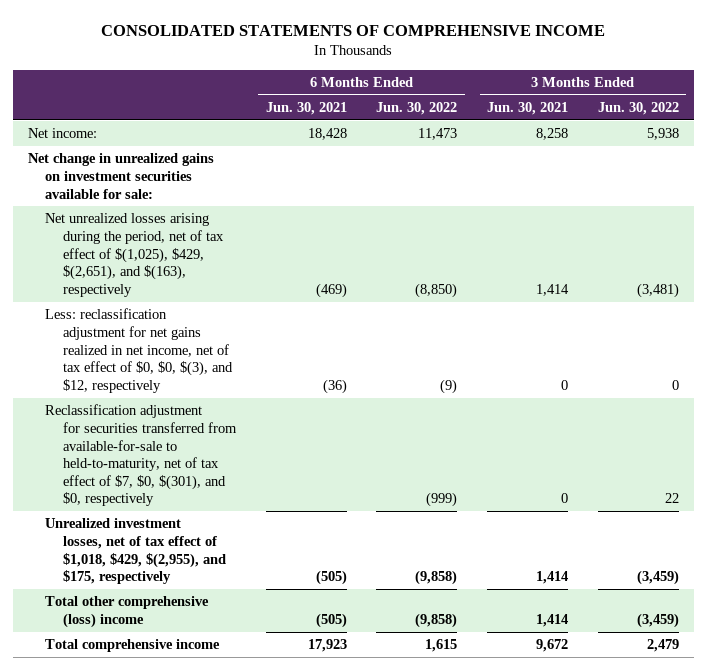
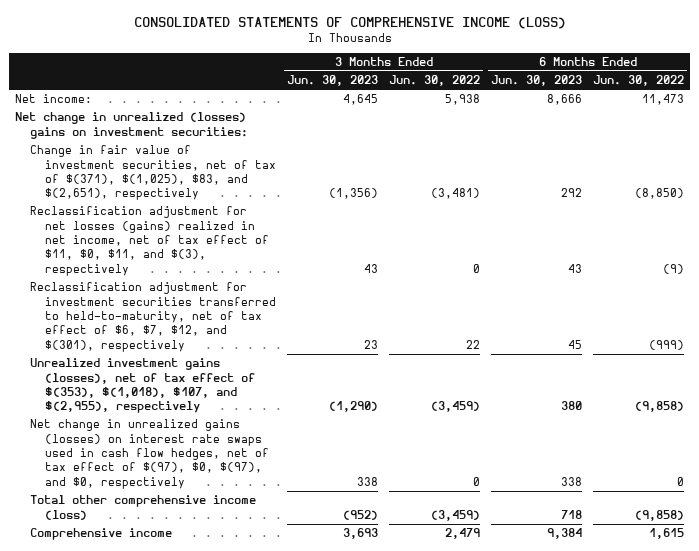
- CONSOLIDATED STATEMENTS OF COMPREHENSIVE INCOME
+ CONSOLIDATED STATEMENTS OF COMPREHENSIVE INCOME (LOSS)
- | 6 Months Ended Jun. 30, 2021 | 6 Months Ended Jun. 30, 2022 | 3 Months Ended Jun. 30, 2021 | 3 Months Ended Jun. 30, 2022
+ | 3 Months Ended Jun. 30, 2023 | 3 Months Ended Jun. 30, 2022 | 6 Months Ended Jun. 30, 2023 | 6 Months Ended Jun. 30, 2022
- Net change in unrealized gains on investment securities available for sale:
- Net unrealized losses arising during the period, net of tax effect of $(1,025), $429, $(2,651), and $(163), respectively | (469) | (8,850) | 1,414 | (3,481)
- Less: reclassification adjustment for net gains realized in net income, net of tax effect of $0, $0, $(3), and $12, respectively | (36) | (9) | 0 | 0
- Reclassification adjustment for securities transferred from available-for-sale to held-to-maturity, net of tax effect of $7, $0, $(301), and $0, respectively | | (999) | 0 | 22
- Unrealized investment losses, net of tax effect of $1,018, $429, $(2,955), and $175, respectively | (505) | (9,858) | 1,414 | (3,459)
- Total other comprehensive (loss) income | (505) | (9,858) | 1,414 | (3,459)
- Total comprehensive income | 17,923 | 1,615 | 9,672 | 2,479
+ Net change in unrealized (losses) gains on investment securities:
+ Change in fair value of investment securities, net of tax of $(371), $(1,025), $83, and $(2,651), respectively | (1,356) | (3,481) | 292 | (8,850)
+ Reclassification adjustment for net losses (gains) realized in net income, net of tax effect of $11, $0, $11, and $(3), respectively | 43 | 0 | 43 | (9)
+ Reclassification adjustment for investment securities transferred to held-to-maturity, net of tax effect of $6, $7, $12, and $(301), respectively | 23 | 22 | 45 | (999)
+ Unrealized investment gains (losses), net of tax effect of $(353), $(1,018), $107, and $(2,955), respectively | (1,290) | (3,459) | 380 | (9,858)
+ Net change in unrealized gains (losses) on interest rate swaps used in cash flow hedges, net of tax effect of $(97), $0, $(97), and $0, respectively | 338 | 0 | 338 | 0
+ Total other comprehensive income (loss) | (952) | (3,459) | 718 | (9,858)
+ Comprehensive income | 3,693 | 2,479 | 9,384 | 1,615

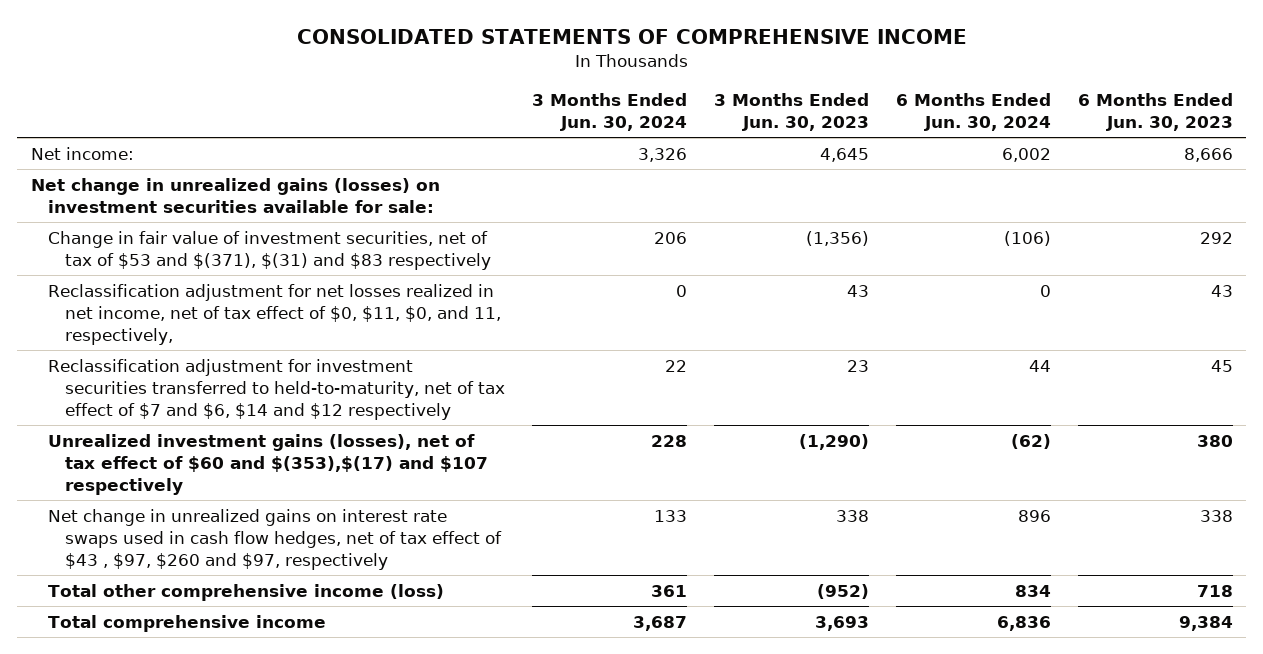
- CONSOLIDATED STATEMENTS OF COMPREHENSIVE INCOME (LOSS)
+ CONSOLIDATED STATEMENTS OF COMPREHENSIVE INCOME
- | 3 Months Ended Jun. 30, 2023 | 3 Months Ended Jun. 30, 2022 | 6 Months Ended Jun. 30, 2023 | 6 Months Ended Jun. 30, 2022
+ | 3 Months Ended Jun. 30, 2024 | 3 Months Ended Jun. 30, 2023 | 6 Months Ended Jun. 30, 2024 | 6 Months Ended Jun. 30, 2023
- Net change in unrealized (losses) gains on investment securities:
- Change in fair value of investment securities, net of tax of $(371), $(1,025), $83, and $(2,651), respectively | (1,356) | (3,481) | 292 | (8,850)
- Reclassification adjustment for net losses (gains) realized in net income, net of tax effect of $11, $0, $11, and $(3), respectively | 43 | 0 | 43 | (9)
- Reclassification adjustment for investment securities transferred to held-to-maturity, net of tax effect of $6, $7, $12, and $(301), respectively | 23 | 22 | 45 | (999)
- Unrealized investment gains (losses), net of tax effect of $(353), $(1,018), $107, and $(2,955), respectively | (1,290) | (3,459) | 380 | (9,858)
- Net change in unrealized gains (losses) on interest rate swaps used in cash flow hedges, net of tax effect of $(97), $0, $(97), and $0, respectively | 338 | 0 | 338 | 0
+ Net change in unrealized gains (losses) on investment securities available for sale:
+ Change in fair value of investment securities, net of tax of $53 and $(371), $(31) and $83 respectively | 206 | (1,356) | (106) | 292
+ Reclassification adjustment for net losses realized in net income, net of tax effect of $0, $11, $0, and 11, respectively, | 0 | 43 | 0 | 43
+ Reclassification adjustment for investment securities transferred to held-to-maturity, net of tax effect of $7 and $6, $14 and $12 respectively | 22 | 23 | 44 | 45
+ Unrealized investment gains (losses), net of tax effect of $60 and $(353),$(17) and $107 respectively | 228 | (1,290) | (62) | 380
+ Net change in unrealized gains on interest rate swaps used in cash flow hedges, net of tax effect of $43 , $97, $260 and $97, respectively | 133 | 338 | 896 | 338
- Comprehensive income | 3,693 | 2,479 | 9,384 | 1,615
+ Total comprehensive income | 3,687 | 3,693 | 6,836 | 9,384

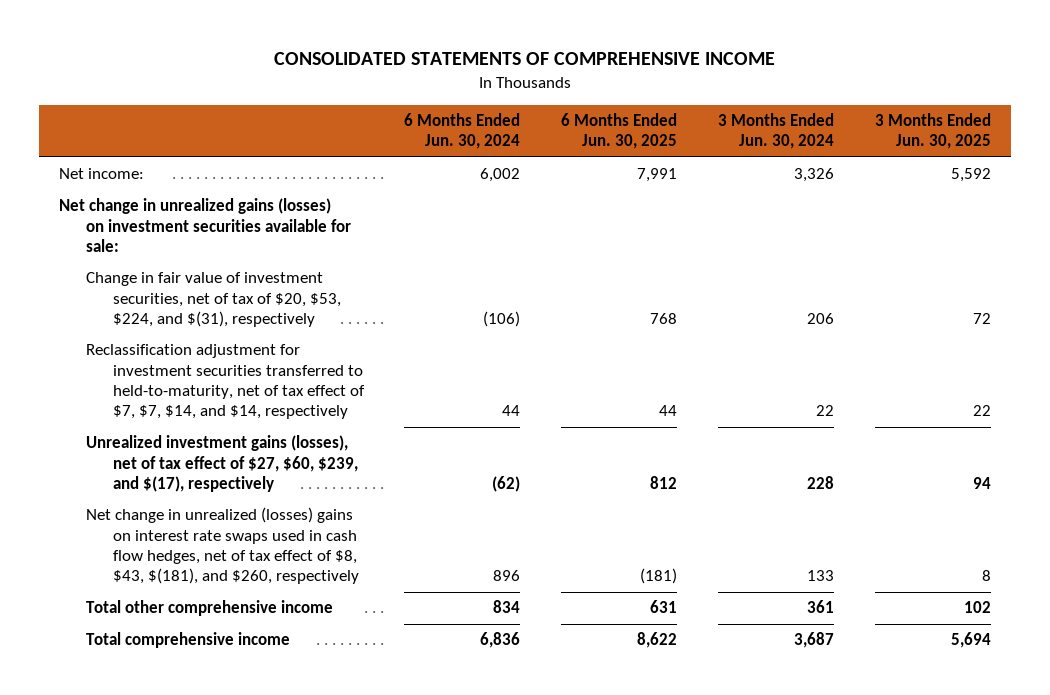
- | 3 Months Ended Jun. 30, 2024 | 3 Months Ended Jun. 30, 2023 | 6 Months Ended Jun. 30, 2024 | 6 Months Ended Jun. 30, 2023
+ | 6 Months Ended Jun. 30, 2024 | 6 Months Ended Jun. 30, 2025 | 3 Months Ended Jun. 30, 2024 | 3 Months Ended Jun. 30, 2025
- Change in fair value of investment securities, net of tax of $53 and $(371), $(31) and $83 respectively | 206 | (1,356) | (106) | 292
- Reclassification adjustment for net losses realized in net income, net of tax effect of $0, $11, $0, and 11, respectively, | 0 | 43 | 0 | 43
- Reclassification adjustment for investment securities transferred to held-to-maturity, net of tax effect of $7 and $6, $14 and $12 respectively | 22 | 23 | 44 | 45
- Unrealized investment gains (losses), net of tax effect of $60 and $(353),$(17) and $107 respectively | 228 | (1,290) | (62) | 380
- Net change in unrealized gains on interest rate swaps used in cash flow hedges, net of tax effect of $43 , $97, $260 and $97, respectively | 133 | 338 | 896 | 338
- Total other comprehensive income (loss) | 361 | (952) | 834 | 718
+ Change in fair value of investment securities, net of tax of $20, $53, $224, and $(31), respectively | (106) | 768 | 206 | 72
+ Reclassification adjustment for investment securities transferred to held-to-maturity, net of tax effect of $7, $7, $14, and $14, respectively | 44 | 44 | 22 | 22
+ Unrealized investment gains (losses), net of tax effect of $27, $60, $239, and $(17), respectively | (62) | 812 | 228 | 94
+ Net change in unrealized (losses) gains on interest rate swaps used in cash flow hedges, net of tax effect of $8, $43, $(181), and $260, respectively | 896 | (181) | 133 | 8
+ Total other comprehensive income | 834 | 631 | 361 | 102

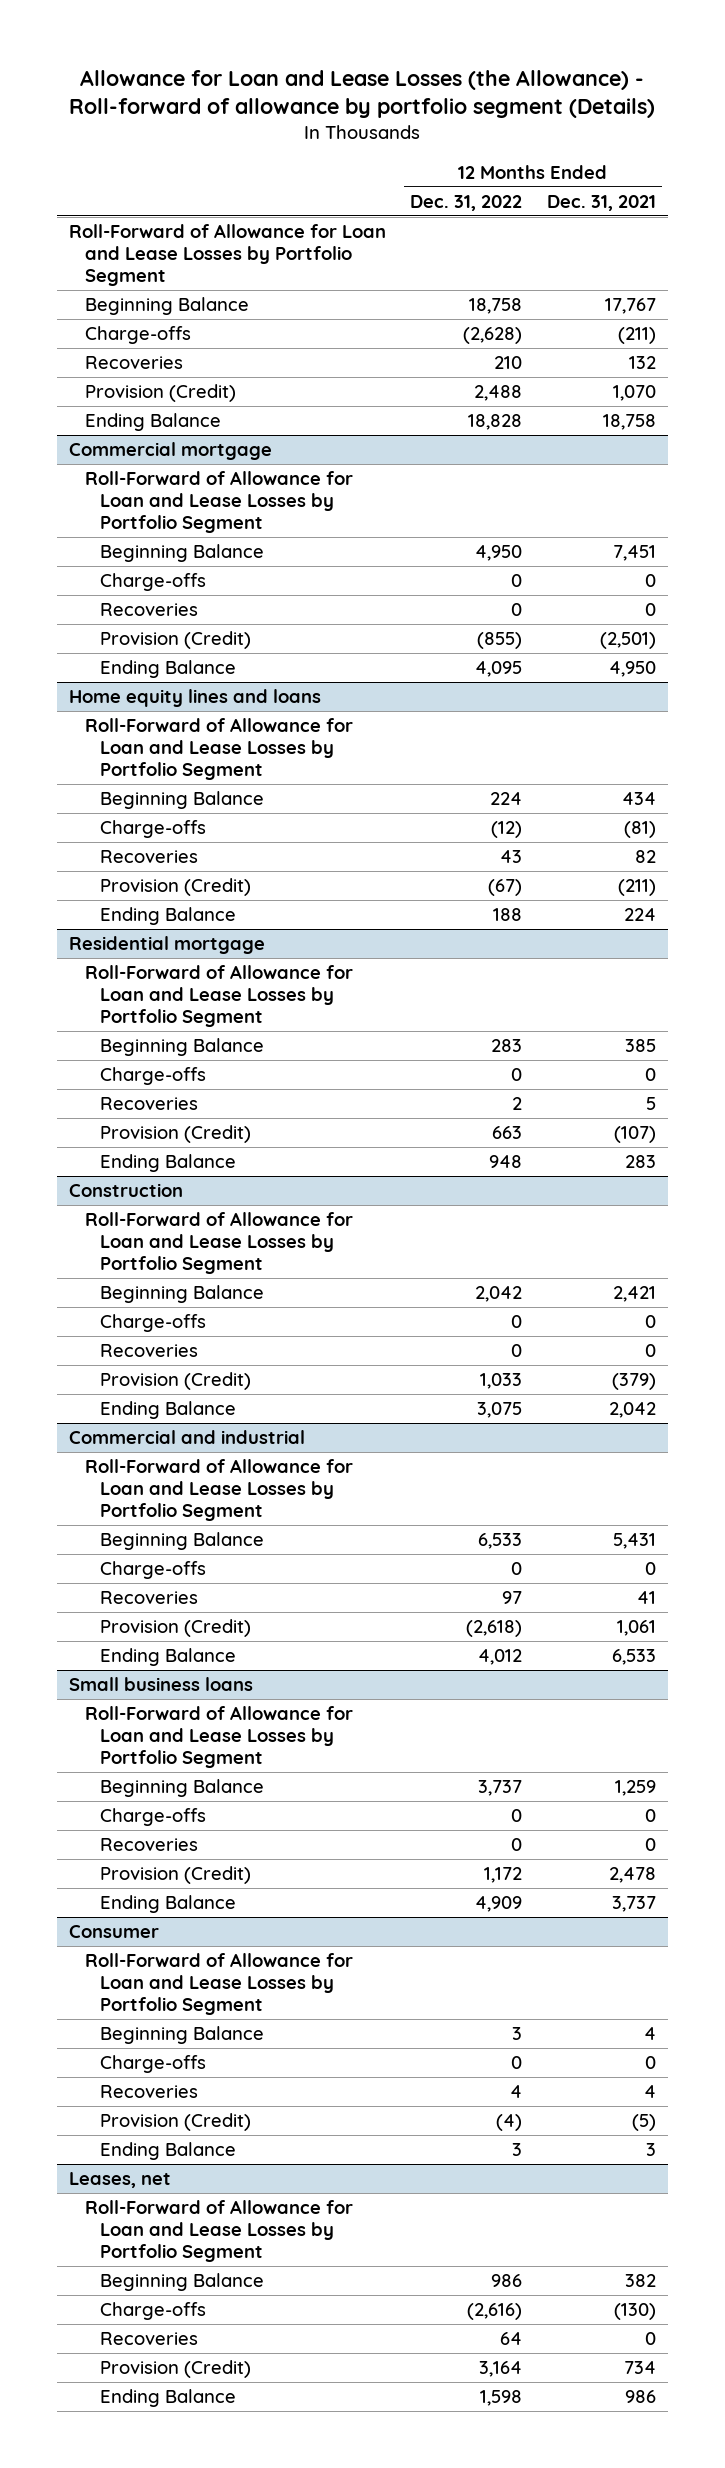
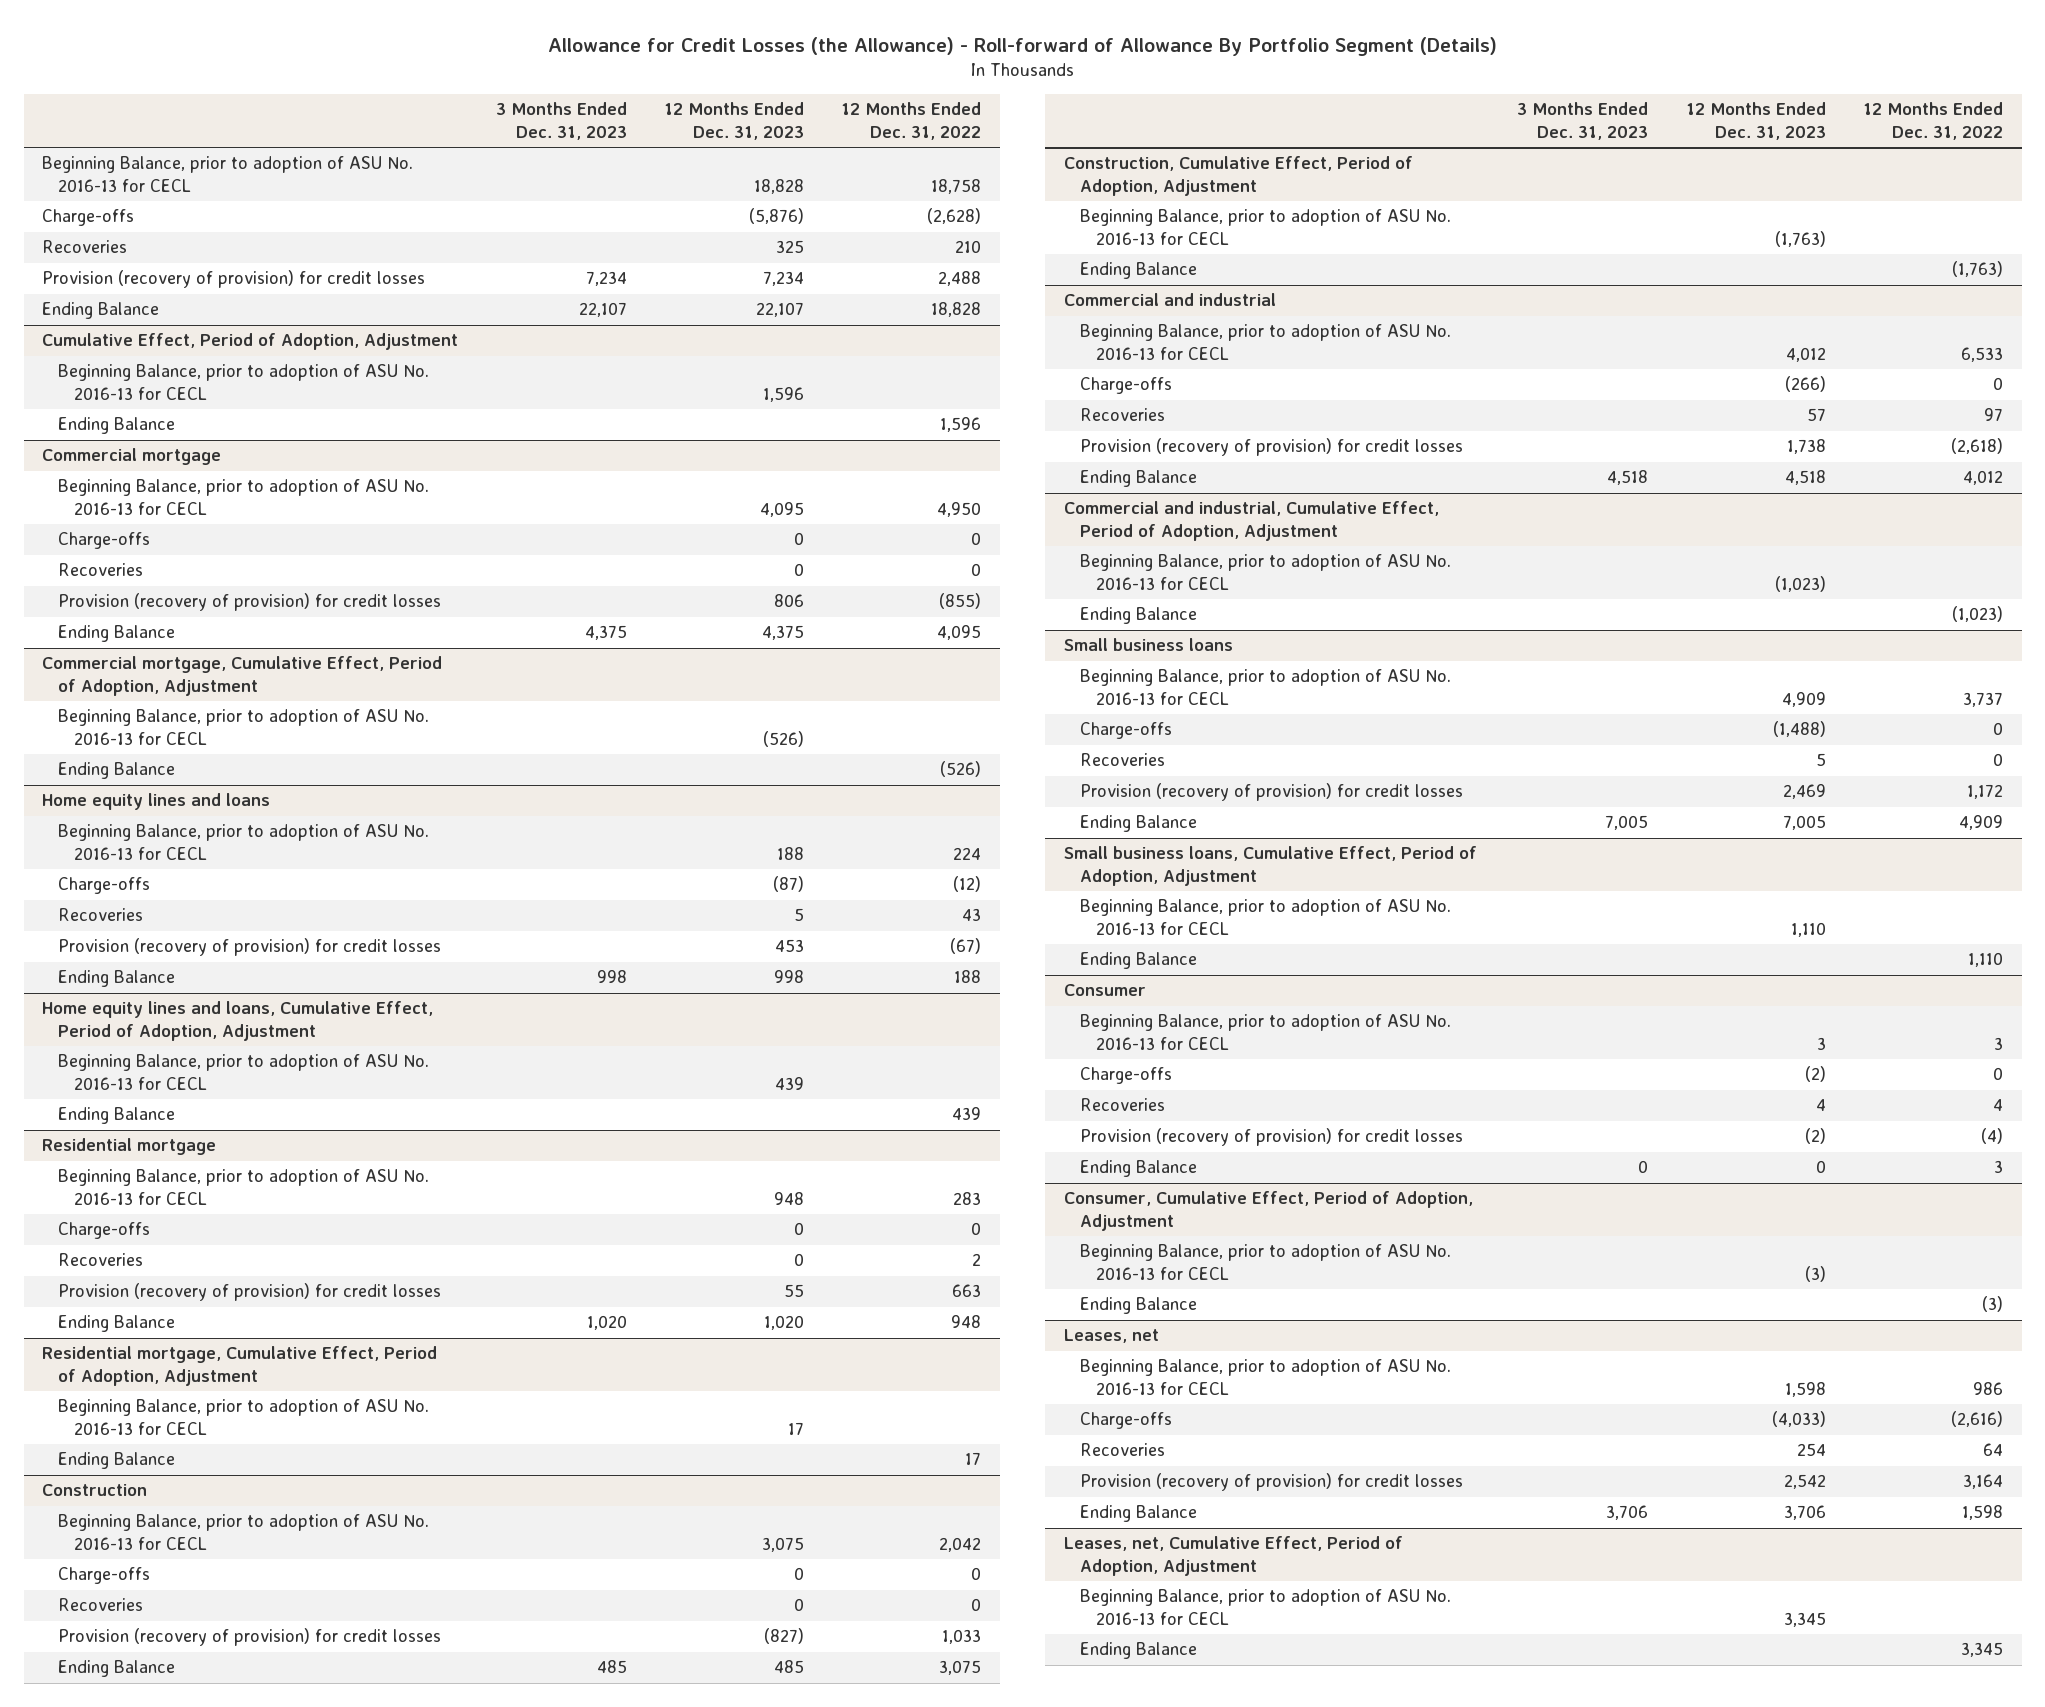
- Allowance for Loan and Lease Losses (the Allowance) - Roll-forward of allowance by portfolio segment (Details)
+ Allowance for Credit Losses (the Allowance) - Roll-forward of Allowance By Portfolio Segment (Details)
- | 12 Months Ended Dec. 31, 2022 | 12 Months Ended Dec. 31, 2021
+ | 3 Months Ended Dec. 31, 2023 | 12 Months Ended Dec. 31, 2023 | 12 Months Ended Dec. 31, 2022
- Roll-Forward of Allowance for Loan and Lease Losses by Portfolio Segment
- Beginning Balance | 18,758 | 17,767
+ Beginning Balance, prior to adoption of ASU No. 2016-13 for CECL | | 18,828 | 18,758
- Provision (Credit) | 2,488 | 1,070
+ Provision (recovery of provision) for credit losses | 7,234 | 7,234 | 2,488
+ Cumulative Effect, Period of Adoption, Adjustment
+ Beginning Balance, prior to adoption of ASU No. 2016-13 for CECL | | 1,596 |
+ Ending Balance | | | 1,596
@ Commercial mortgage
- Roll-Forward of Allowance for Loan and Lease Losses by Portfolio Segment
- Beginning Balance | 4,950 | 7,451
+ Beginning Balance, prior to adoption of ASU No. 2016-13 for CECL | | 4,095 | 4,950
- Provision (Credit) | (855) | (2,501)
+ Provision (recovery of provision) for credit losses | | 806 | (855)
+ Commercial mortgage, Cumulative Effect, Period of Adoption, Adjustment
+ Beginning Balance, prior to adoption of ASU No. 2016-13 for CECL | | (526) |
+ Ending Balance | | | (526)
@ Home equity lines and loans
- Roll-Forward of Allowance for Loan and Lease Losses by Portfolio Segment
- Beginning Balance | 224 | 434
+ Beginning Balance, prior to adoption of ASU No. 2016-13 for CECL | | 188 | 224
- Provision (Credit) | (67) | (211)
+ Provision (recovery of provision) for credit losses | | 453 | (67)
+ Home equity lines and loans, Cumulative Effect, Period of Adoption, Adjustment
+ Beginning Balance, prior to adoption of ASU No. 2016-13 for CECL | | 439 |
+ Ending Balance | | | 439
@ Residential mortgage
- Roll-Forward of Allowance for Loan and Lease Losses by Portfolio Segment
- Beginning Balance | 283 | 385
+ Beginning Balance, prior to adoption of ASU No. 2016-13 for CECL | | 948 | 283
- Provision (Credit) | 663 | (107)
+ Provision (recovery of provision) for credit losses | | 55 | 663
+ Residential mortgage, Cumulative Effect, Period of Adoption, Adjustment
+ Beginning Balance, prior to adoption of ASU No. 2016-13 for CECL | | 17 |
+ Ending Balance | | | 17
@ Construction
- Roll-Forward of Allowance for Loan and Lease Losses by Portfolio Segment
- Beginning Balance | 2,042 | 2,421
+ Beginning Balance, prior to adoption of ASU No. 2016-13 for CECL | | 3,075 | 2,042
- Provision (Credit) | 1,033 | (379)
+ Provision (recovery of provision) for credit losses | | (827) | 1,033
+ Construction, Cumulative Effect, Period of Adoption, Adjustment
+ Beginning Balance, prior to adoption of ASU No. 2016-13 for CECL | | (1,763) |
+ Ending Balance | | | (1,763)
@ Commercial and industrial
- Roll-Forward of Allowance for Loan and Lease Losses by Portfolio Segment
- Beginning Balance | 6,533 | 5,431
+ Beginning Balance, prior to adoption of ASU No. 2016-13 for CECL | | 4,012 | 6,533
- Provision (Credit) | (2,618) | 1,061
+ Provision (recovery of provision) for credit losses | | 1,738 | (2,618)
+ Commercial and industrial, Cumulative Effect, Period of Adoption, Adjustment
+ Beginning Balance, prior to adoption of ASU No. 2016-13 for CECL | | (1,023) |
+ Ending Balance | | | (1,023)
@ Small business loans
- Roll-Forward of Allowance for Loan and Lease Losses by Portfolio Segment
- Beginning Balance | 3,737 | 1,259
+ Beginning Balance, prior to adoption of ASU No. 2016-13 for CECL | | 4,909 | 3,737
- Provision (Credit) | 1,172 | 2,478
+ Provision (recovery of provision) for credit losses | | 2,469 | 1,172
+ Small business loans, Cumulative Effect, Period of Adoption, Adjustment
+ Beginning Balance, prior to adoption of ASU No. 2016-13 for CECL | | 1,110 |
+ Ending Balance | | | 1,110
@ Consumer
- Roll-Forward of Allowance for Loan and Lease Losses by Portfolio Segment
- Beginning Balance | 3 | 4
+ Beginning Balance, prior to adoption of ASU No. 2016-13 for CECL | | 3 | 3
- Provision (Credit) | (4) | (5)
+ Provision (recovery of provision) for credit losses | | (2) | (4)
+ Consumer, Cumulative Effect, Period of Adoption, Adjustment
+ Beginning Balance, prior to adoption of ASU No. 2016-13 for CECL | | (3) |
+ Ending Balance | | | (3)
@ Leases, net
- Roll-Forward of Allowance for Loan and Lease Losses by Portfolio Segment
- Beginning Balance | 986 | 382
+ Beginning Balance, prior to adoption of ASU No. 2016-13 for CECL | | 1,598 | 986
- Provision (Credit) | 3,164 | 734
+ Provision (recovery of provision) for credit losses | | 2,542 | 3,164
+ Leases, net, Cumulative Effect, Period of Adoption, Adjustment
+ Beginning Balance, prior to adoption of ASU No. 2016-13 for CECL | | 3,345 |
+ Ending Balance | | | 3,345

